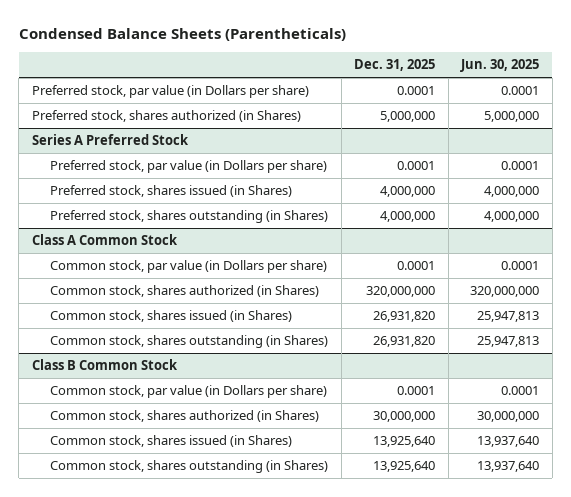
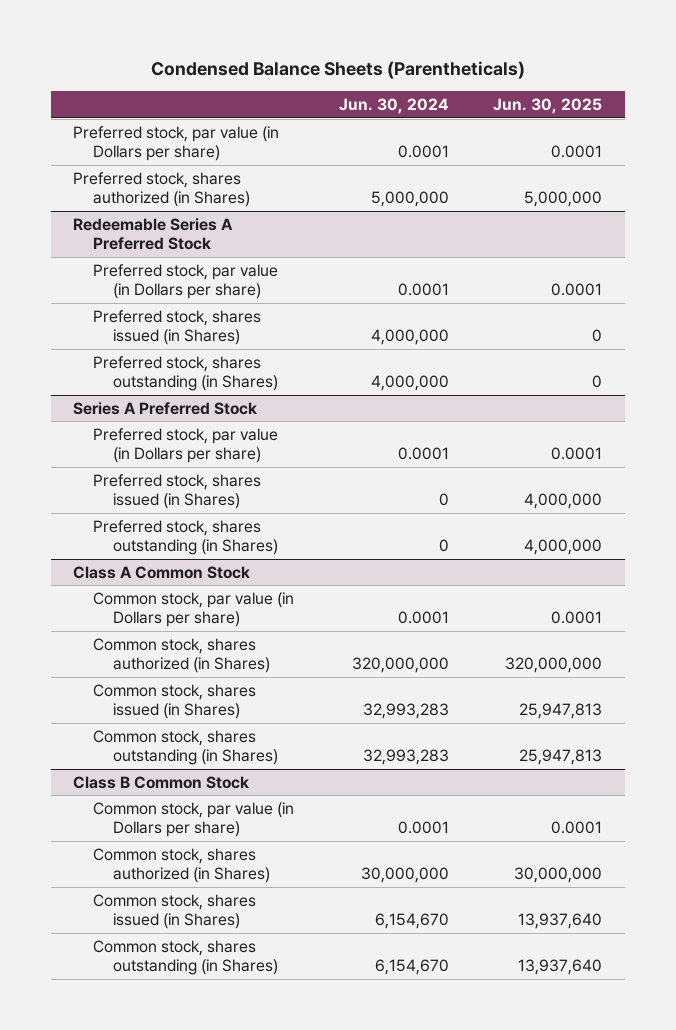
- | Dec. 31, 2025 | Jun. 30, 2025
+ | Jun. 30, 2024 | Jun. 30, 2025
+ Redeemable Series A Preferred Stock
+ Preferred stock, par value (in Dollars per share) | 0.0001 | 0.0001
+ Preferred stock, shares issued (in Shares) | 4,000,000 | 0
+ Preferred stock, shares outstanding (in Shares) | 4,000,000 | 0

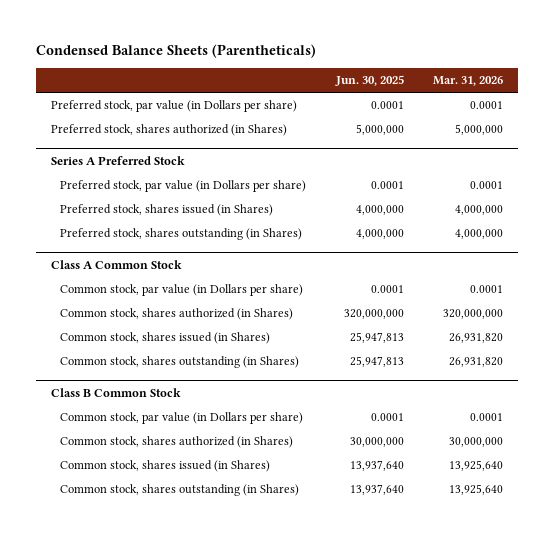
- | Jun. 30, 2024 | Jun. 30, 2025
+ | Jun. 30, 2025 | Mar. 31, 2026
- Redeemable Series A Preferred Stock
- Preferred stock, par value (in Dollars per share) | 0.0001 | 0.0001
- Preferred stock, shares issued (in Shares) | 4,000,000 | 0
- Preferred stock, shares outstanding (in Shares) | 4,000,000 | 0

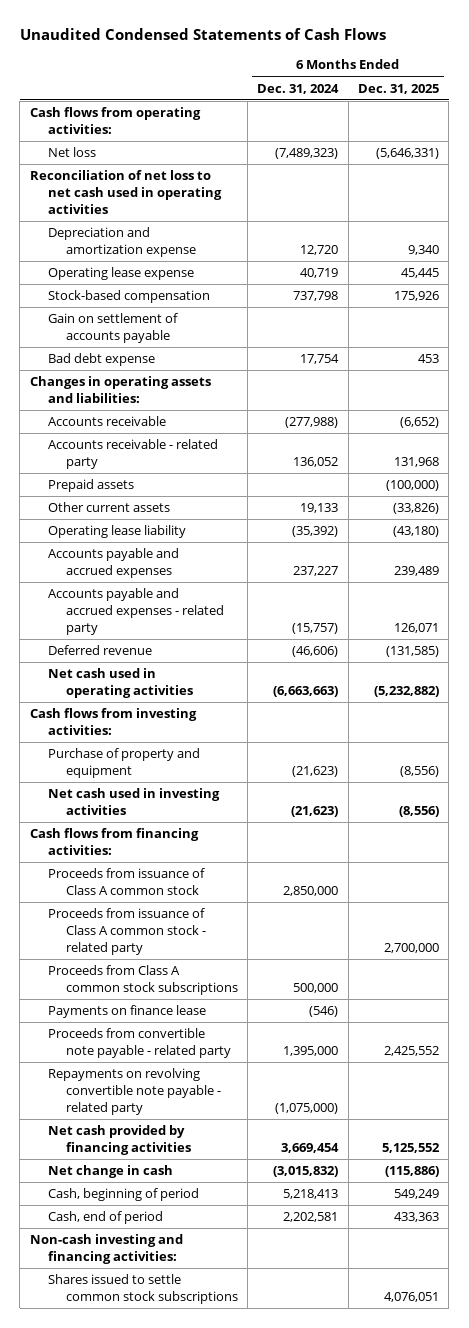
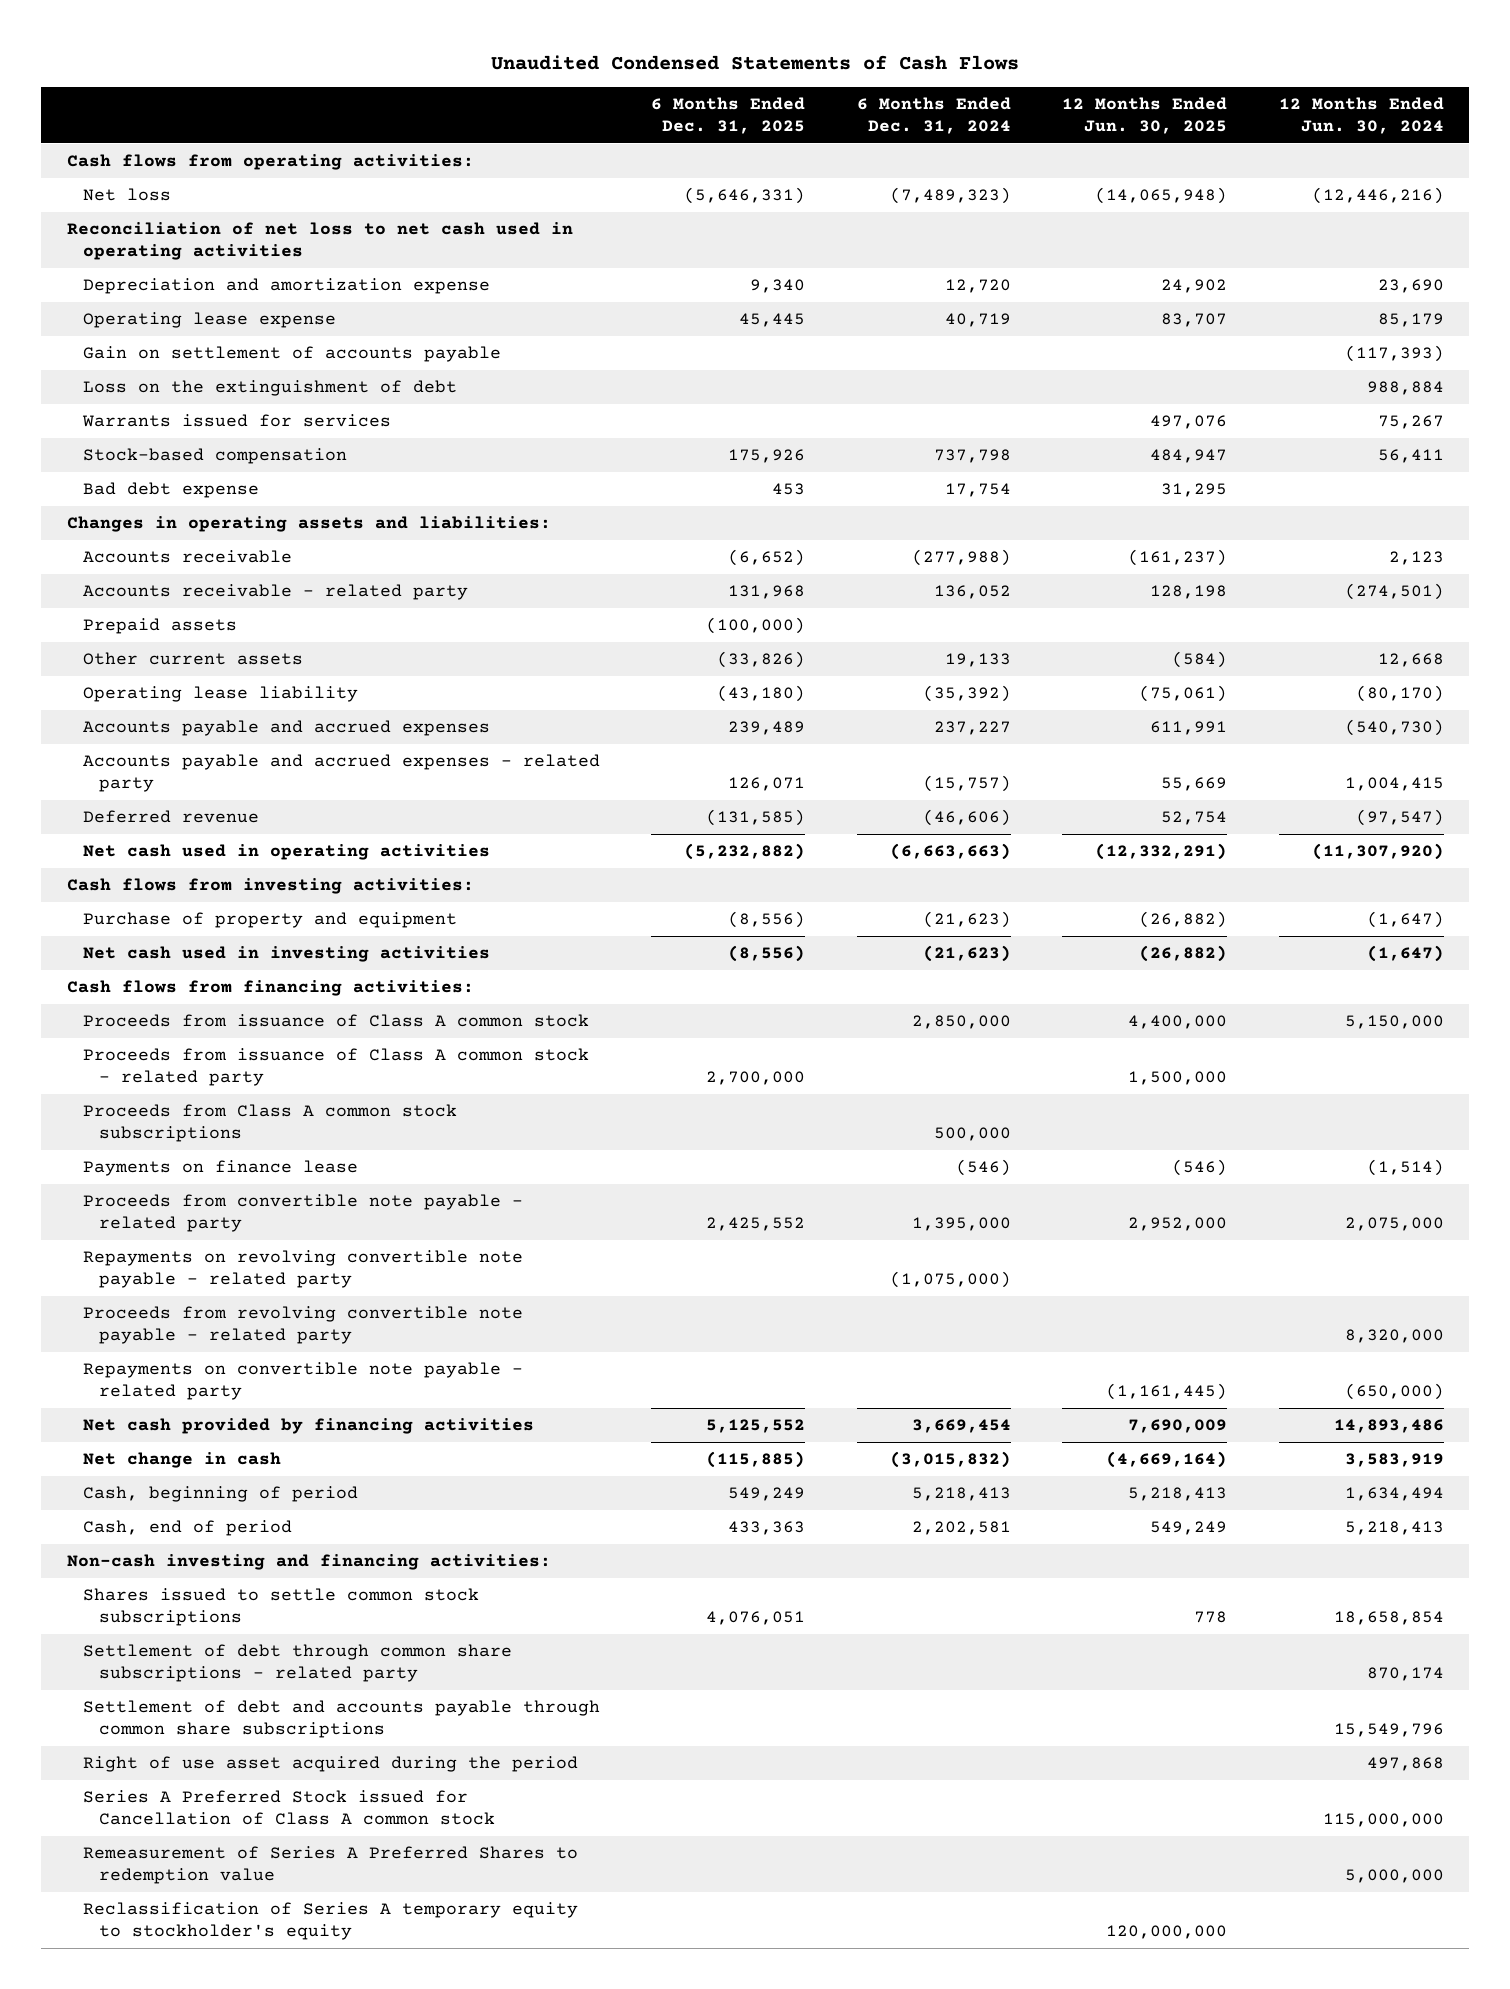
- | 6 Months Ended Dec. 31, 2024 | 6 Months Ended Dec. 31, 2025
+ | 6 Months Ended Dec. 31, 2025 | 6 Months Ended Dec. 31, 2024 | 12 Months Ended Jun. 30, 2025 | 12 Months Ended Jun. 30, 2024
+ Loss on the extinguishment of debt | | | | 988,884
+ Warrants issued for services | | | 497,076 | 75,267
moved down: Stock-based compensation | 175,926 | 737,798 | 484,947 | 56,411
+ Proceeds from revolving convertible note payable - related party | | | | 8,320,000
+ Repayments on convertible note payable - related party | | | (1,161,445) | (650,000)
- Net change in cash | (3,015,832) | (115,886)
+ Net change in cash | (115,885) | (3,015,832) | (4,669,164) | 3,583,919
+ Settlement of debt through common share subscriptions - related party | | | | 870,174
+ Settlement of debt and accounts payable through common share subscriptions | | | | 15,549,796
+ Right of use asset acquired during the period | | | | 497,868
+ Series A Preferred Stock issued for Cancellation of Class A common stock | | | | 115,000,000
+ Remeasurement of Series A Preferred Shares to redemption value | | | | 5,000,000
+ Reclassification of Series A temporary equity to stockholder's equity | | | 120,000,000 |

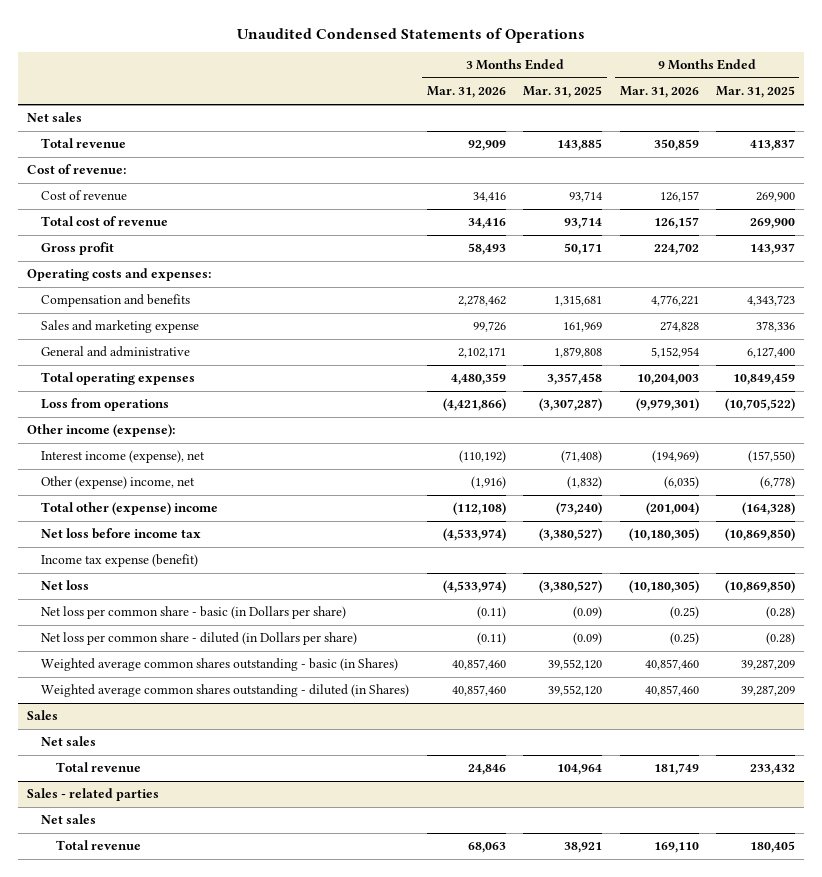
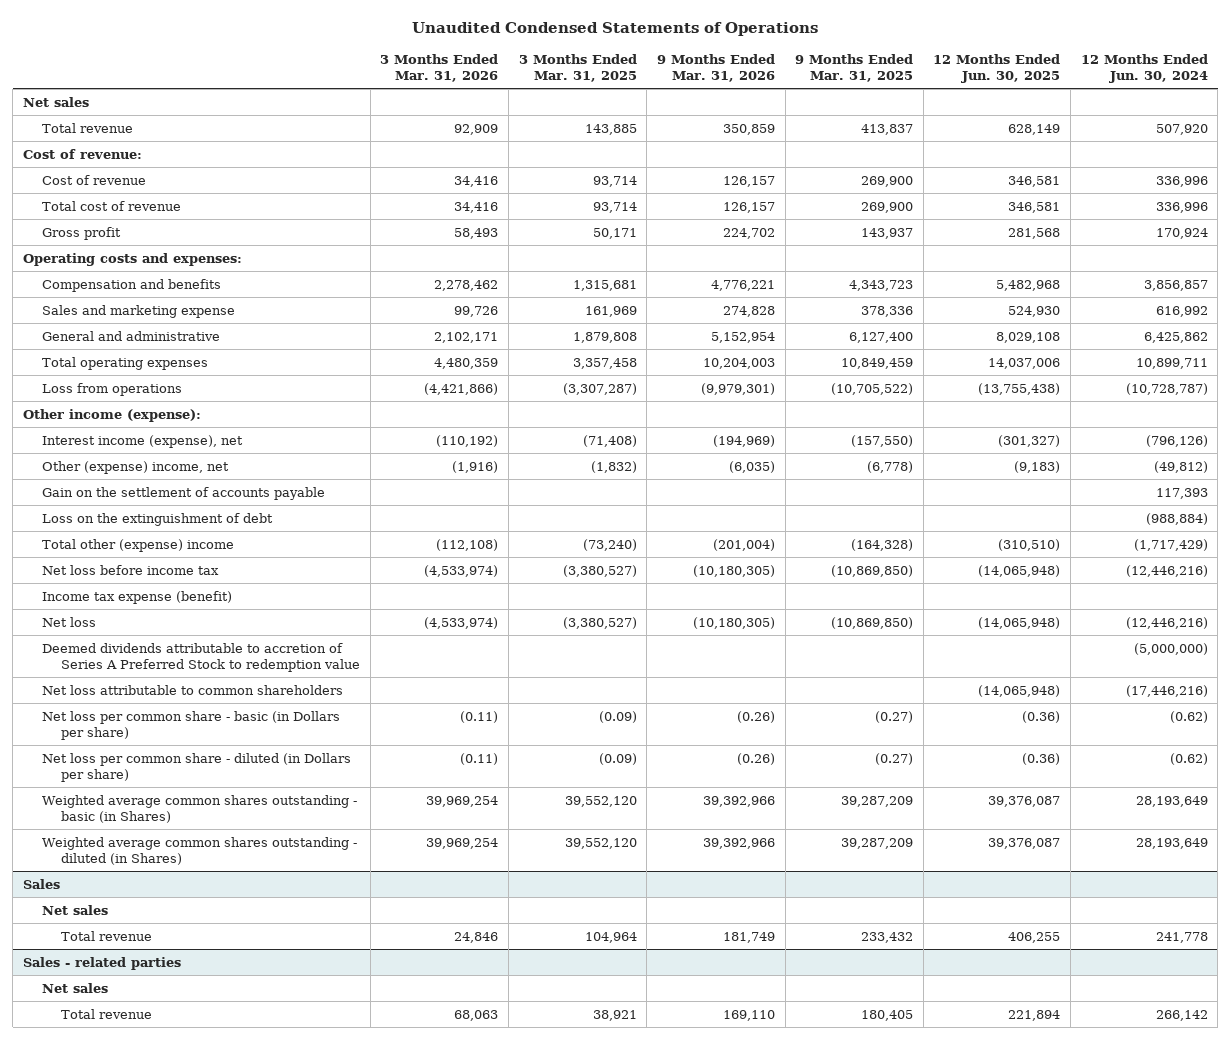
- | 3 Months Ended Mar. 31, 2026 | 3 Months Ended Mar. 31, 2025 | 9 Months Ended Mar. 31, 2026 | 9 Months Ended Mar. 31, 2025
+ | 3 Months Ended Mar. 31, 2026 | 3 Months Ended Mar. 31, 2025 | 9 Months Ended Mar. 31, 2026 | 9 Months Ended Mar. 31, 2025 | 12 Months Ended Jun. 30, 2025 | 12 Months Ended Jun. 30, 2024
+ Gain on the settlement of accounts payable | | | | | | 117,393
+ Loss on the extinguishment of debt | | | | | | (988,884)
- Net loss per common share - basic (in Dollars per share) | (0.11) | (0.09) | (0.25) | (0.28)
- Net loss per common share - diluted (in Dollars per share) | (0.11) | (0.09) | (0.25) | (0.28)
- Weighted average common shares outstanding - basic (in Shares) | 40,857,460 | 39,552,120 | 40,857,460 | 39,287,209
- Weighted average common shares outstanding - diluted (in Shares) | 40,857,460 | 39,552,120 | 40,857,460 | 39,287,209
+ Deemed dividends attributable to accretion of Series A Preferred Stock to redemption value | | | | | | (5,000,000)
+ Net loss attributable to common shareholders | | | | | (14,065,948) | (17,446,216)
+ Net loss per common share - basic (in Dollars per share) | (0.11) | (0.09) | (0.26) | (0.27) | (0.36) | (0.62)
+ Net loss per common share - diluted (in Dollars per share) | (0.11) | (0.09) | (0.26) | (0.27) | (0.36) | (0.62)
+ Weighted average common shares outstanding - basic (in Shares) | 39,969,254 | 39,552,120 | 39,392,966 | 39,287,209 | 39,376,087 | 28,193,649
+ Weighted average common shares outstanding - diluted (in Shares) | 39,969,254 | 39,552,120 | 39,392,966 | 39,287,209 | 39,376,087 | 28,193,649

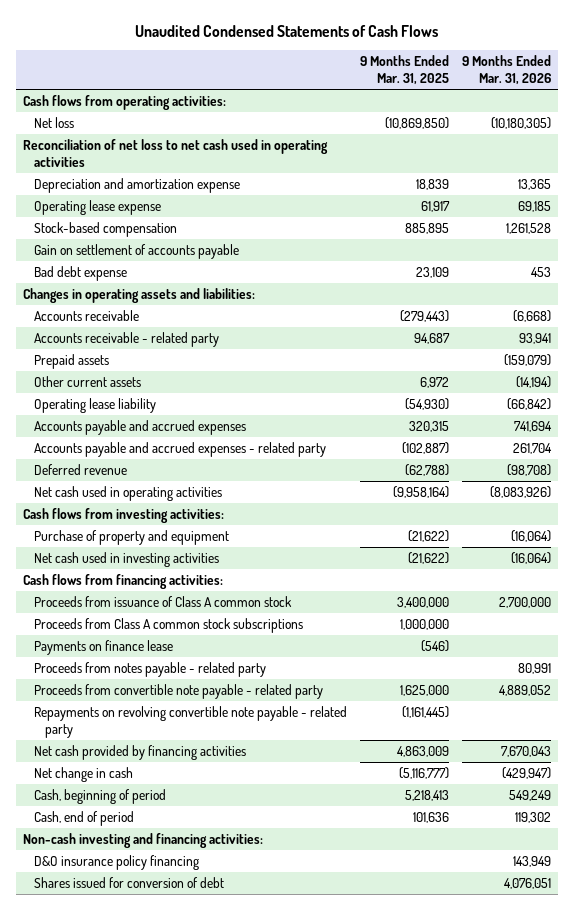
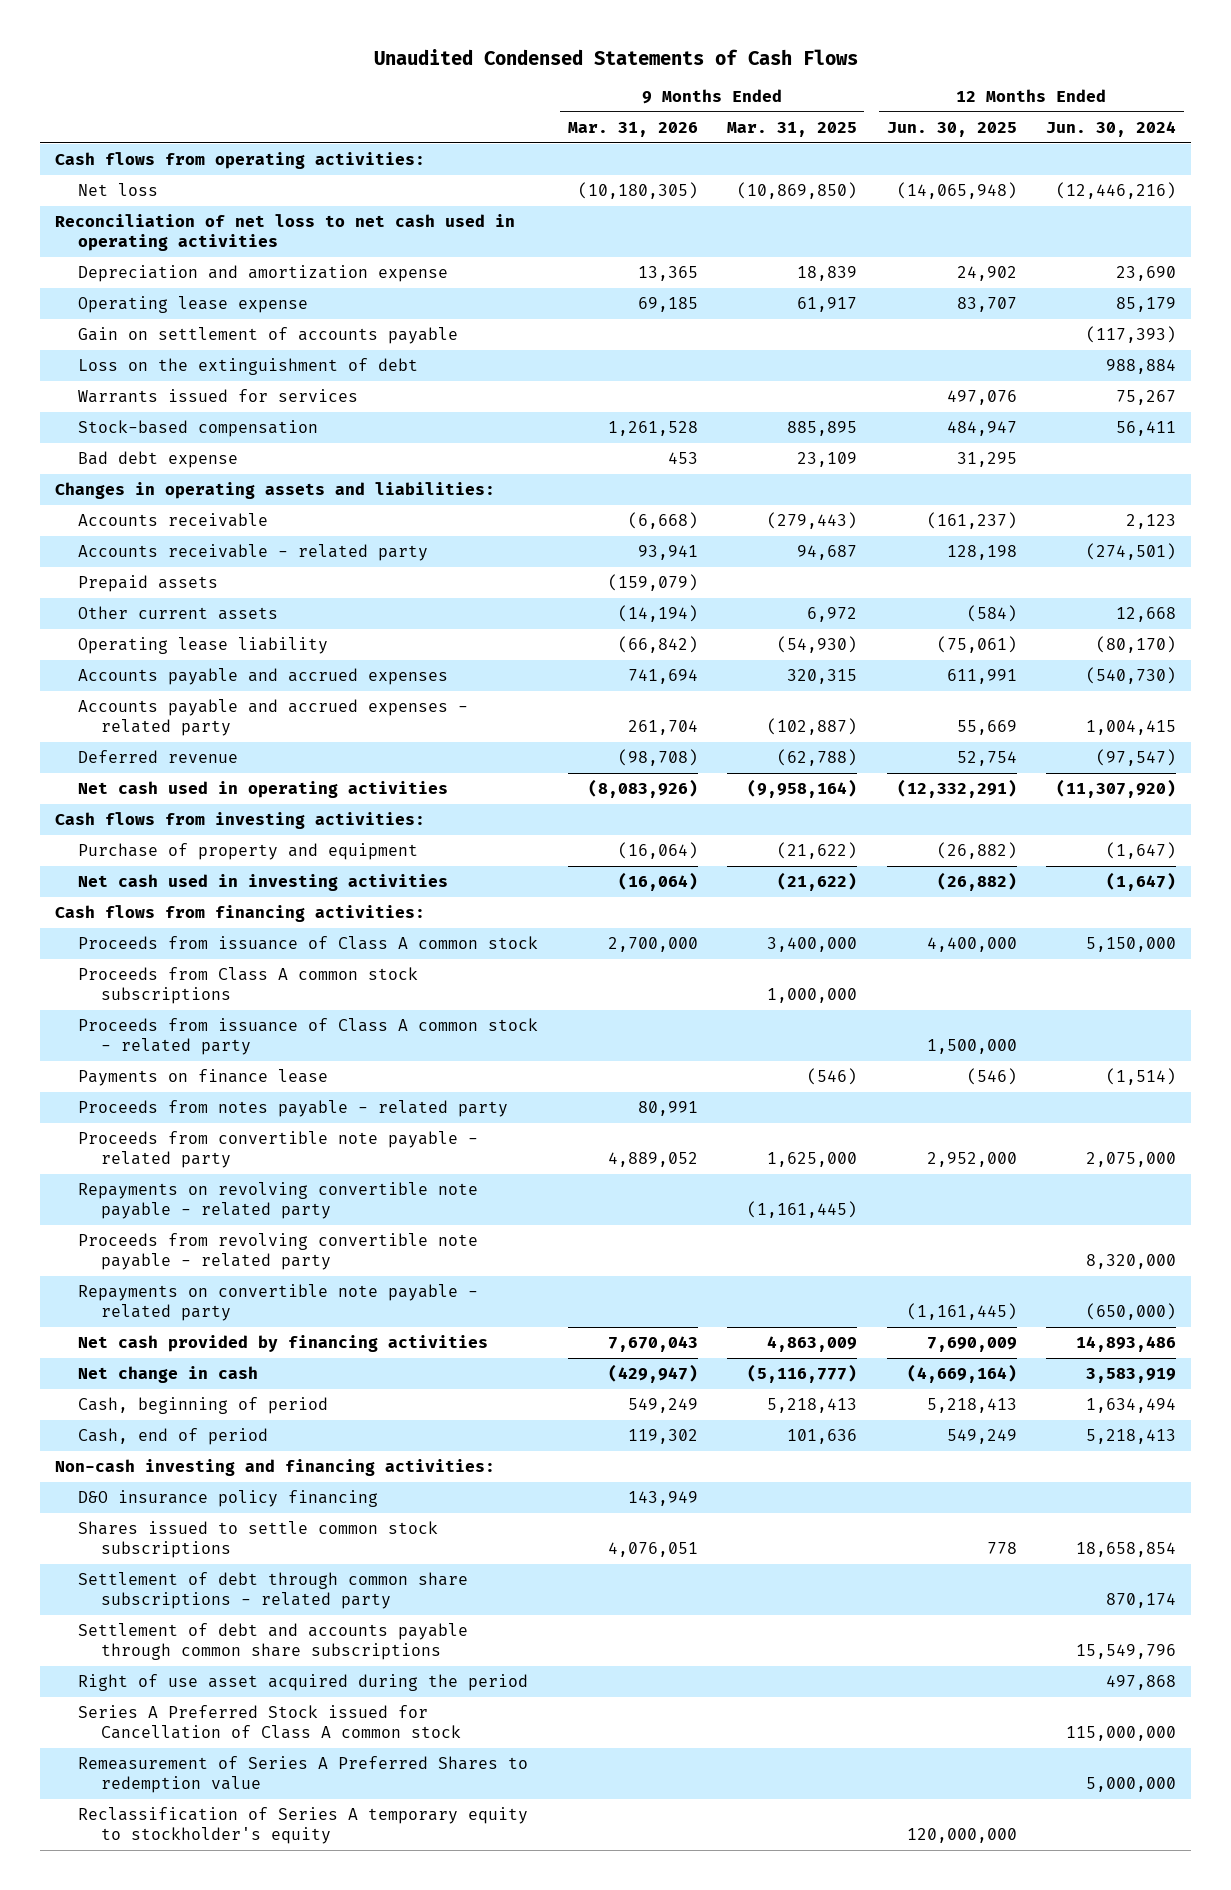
- | 9 Months Ended Mar. 31, 2025 | 9 Months Ended Mar. 31, 2026
+ | 9 Months Ended Mar. 31, 2026 | 9 Months Ended Mar. 31, 2025 | 12 Months Ended Jun. 30, 2025 | 12 Months Ended Jun. 30, 2024
+ Loss on the extinguishment of debt | | | | 988,884
+ Warrants issued for services | | | 497,076 | 75,267
moved down: Stock-based compensation | 1,261,528 | 885,895 | 484,947 | 56,411
+ Proceeds from issuance of Class A common stock - related party | | | 1,500,000 |
+ Proceeds from revolving convertible note payable - related party | | | | 8,320,000
+ Repayments on convertible note payable - related party | | | (1,161,445) | (650,000)
- Shares issued for conversion of debt | | 4,076,051
+ Shares issued to settle common stock subscriptions | 4,076,051 | | 778 | 18,658,854
+ Settlement of debt through common share subscriptions - related party | | | | 870,174
+ Settlement of debt and accounts payable through common share subscriptions | | | | 15,549,796
+ Right of use asset acquired during the period | | | | 497,868
+ Series A Preferred Stock issued for Cancellation of Class A common stock | | | | 115,000,000
+ Remeasurement of Series A Preferred Shares to redemption value | | | | 5,000,000
+ Reclassification of Series A temporary equity to stockholder's equity | | | 120,000,000 |

